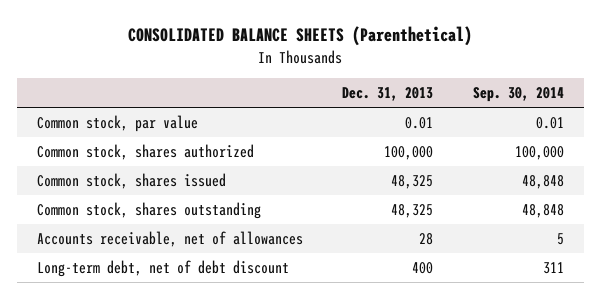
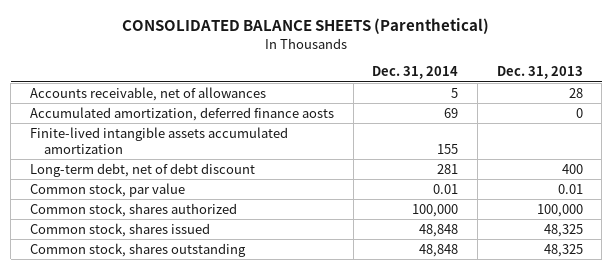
- | Dec. 31, 2013 | Sep. 30, 2014
+ | Dec. 31, 2014 | Dec. 31, 2013
moved up: Accounts receivable, net of allowances | 5 | 28
+ Accumulated amortization, deferred finance aosts | 69 | 0
+ Finite-lived intangible assets accumulated amortization | 155 |
moved up: Long-term debt, net of debt discount | 281 | 400

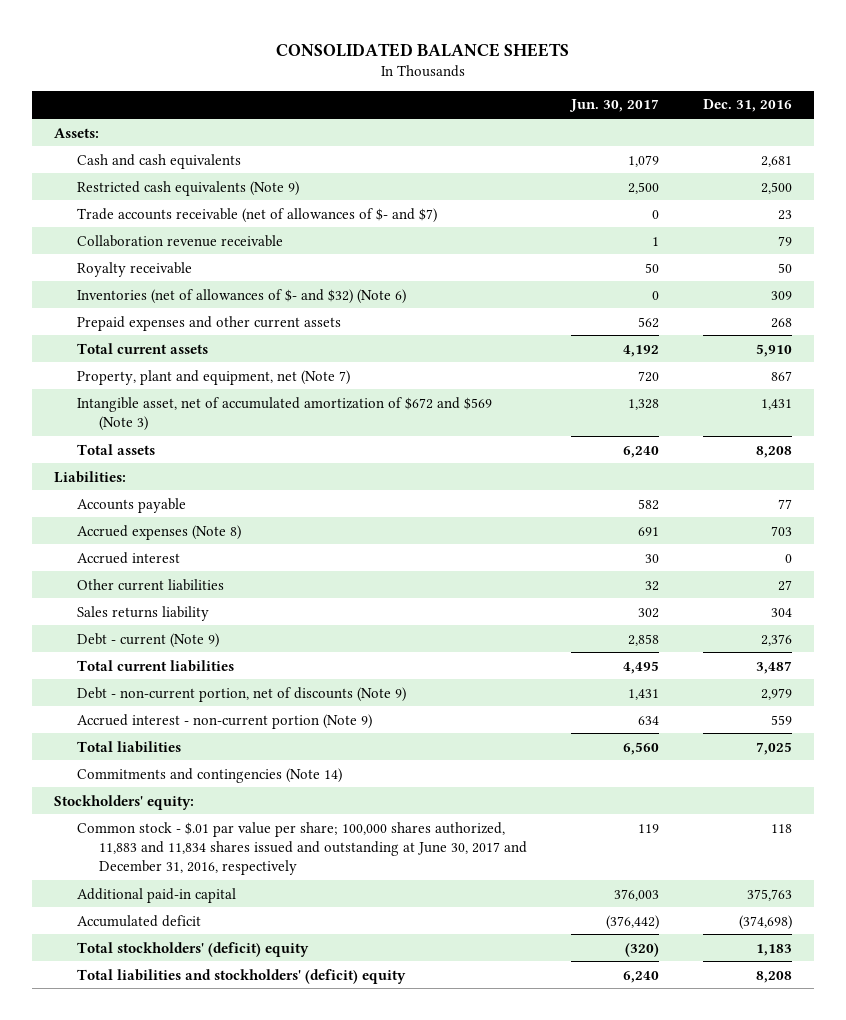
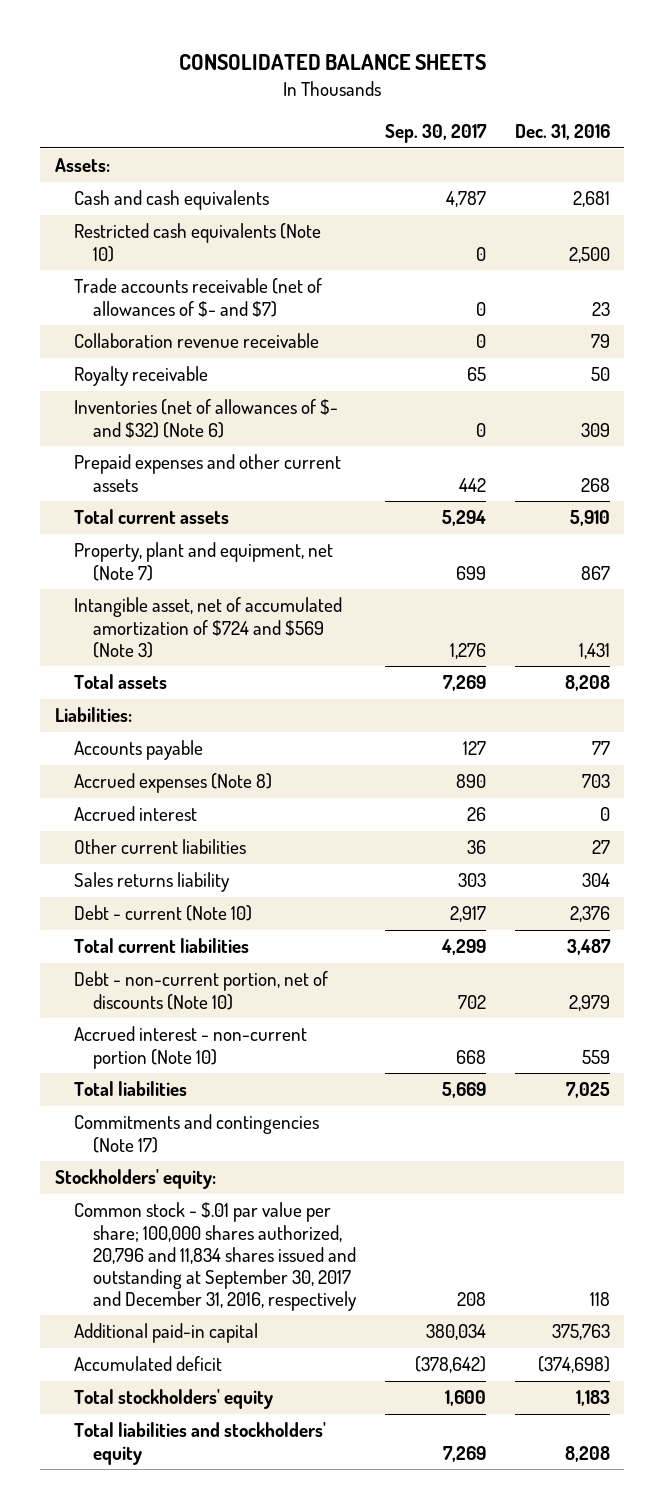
- | Jun. 30, 2017 | Dec. 31, 2016
+ | Sep. 30, 2017 | Dec. 31, 2016
- Restricted cash equivalents (Note 9) | 2,500 | 2,500
+ Restricted cash equivalents (Note 10) | 0 | 2,500
- Intangible asset, net of accumulated amortization of $672 and $569 (Note 3) | 1,328 | 1,431
+ Intangible asset, net of accumulated amortization of $724 and $569 (Note 3) | 1,276 | 1,431
- Debt - current (Note 9) | 2,858 | 2,376
+ Debt - current (Note 10) | 2,917 | 2,376
- Debt - non-current portion, net of discounts (Note 9) | 1,431 | 2,979
- Accrued interest - non-current portion (Note 9) | 634 | 559
+ Debt - non-current portion, net of discounts (Note 10) | 702 | 2,979
+ Accrued interest - non-current portion (Note 10) | 668 | 559
- Commitments and contingencies (Note 14)
+ Commitments and contingencies (Note 17)
- Common stock - $.01 par value per share; 100,000 shares authorized, 11,883 and 11,834 shares issued and outstanding at June 30, 2017 and December 31, 2016, respectively | 119 | 118
+ Common stock - $.01 par value per share; 100,000 shares authorized, 20,796 and 11,834 shares issued and outstanding at September 30, 2017 and December 31, 2016, respectively | 208 | 118
- Total stockholders' (deficit) equity | (320) | 1,183
- Total liabilities and stockholders' (deficit) equity | 6,240 | 8,208
+ Total stockholders' equity | 1,600 | 1,183
+ Total liabilities and stockholders' equity | 7,269 | 8,208

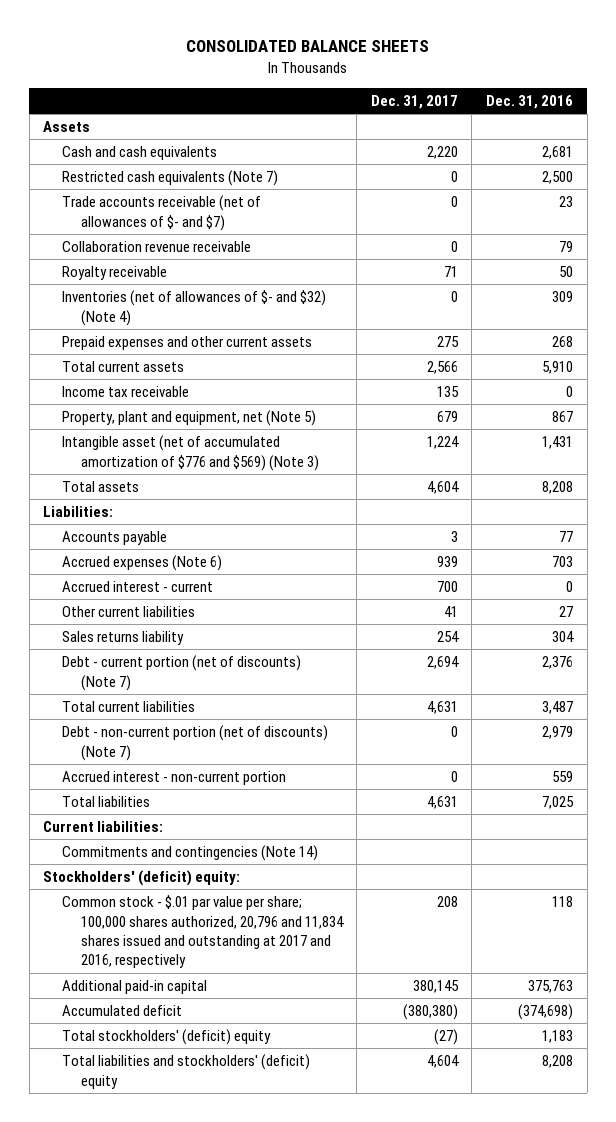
- | Sep. 30, 2017 | Dec. 31, 2016
+ | Dec. 31, 2017 | Dec. 31, 2016
- Assets:
+ Assets
- Restricted cash equivalents (Note 10) | 0 | 2,500
+ Restricted cash equivalents (Note 7) | 0 | 2,500
- Inventories (net of allowances of $- and $32) (Note 6) | 0 | 309
+ Inventories (net of allowances of $- and $32) (Note 4) | 0 | 309
- Property, plant and equipment, net (Note 7) | 699 | 867
- Intangible asset, net of accumulated amortization of $724 and $569 (Note 3) | 1,276 | 1,431
+ Income tax receivable | 135 | 0
+ Property, plant and equipment, net (Note 5) | 679 | 867
+ Intangible asset (net of accumulated amortization of $776 and $569) (Note 3) | 1,224 | 1,431
- Accrued expenses (Note 8) | 890 | 703
- Accrued interest | 26 | 0
+ Accrued expenses (Note 6) | 939 | 703
+ Accrued interest - current | 700 | 0
- Debt - current (Note 10) | 2,917 | 2,376
+ Debt - current portion (net of discounts) (Note 7) | 2,694 | 2,376
- Debt - non-current portion, net of discounts (Note 10) | 702 | 2,979
- Accrued interest - non-current portion (Note 10) | 668 | 559
+ Debt - non-current portion (net of discounts) (Note 7) | 0 | 2,979
+ Accrued interest - non-current portion | 0 | 559
- Commitments and contingencies (Note 17)
- Stockholders' equity:
- Common stock - $.01 par value per share; 100,000 shares authorized, 20,796 and 11,834 shares issued and outstanding at September 30, 2017 and December 31, 2016, respectively | 208 | 118
+ Current liabilities:
+ Commitments and contingencies (Note 14)
+ Stockholders' (deficit) equity:
+ Common stock - $.01 par value per share; 100,000 shares authorized, 20,796 and 11,834 shares issued and outstanding at 2017 and 2016, respectively | 208 | 118
- Total stockholders' equity | 1,600 | 1,183
- Total liabilities and stockholders' equity | 7,269 | 8,208
+ Total stockholders' (deficit) equity | (27) | 1,183
+ Total liabilities and stockholders' (deficit) equity | 4,604 | 8,208

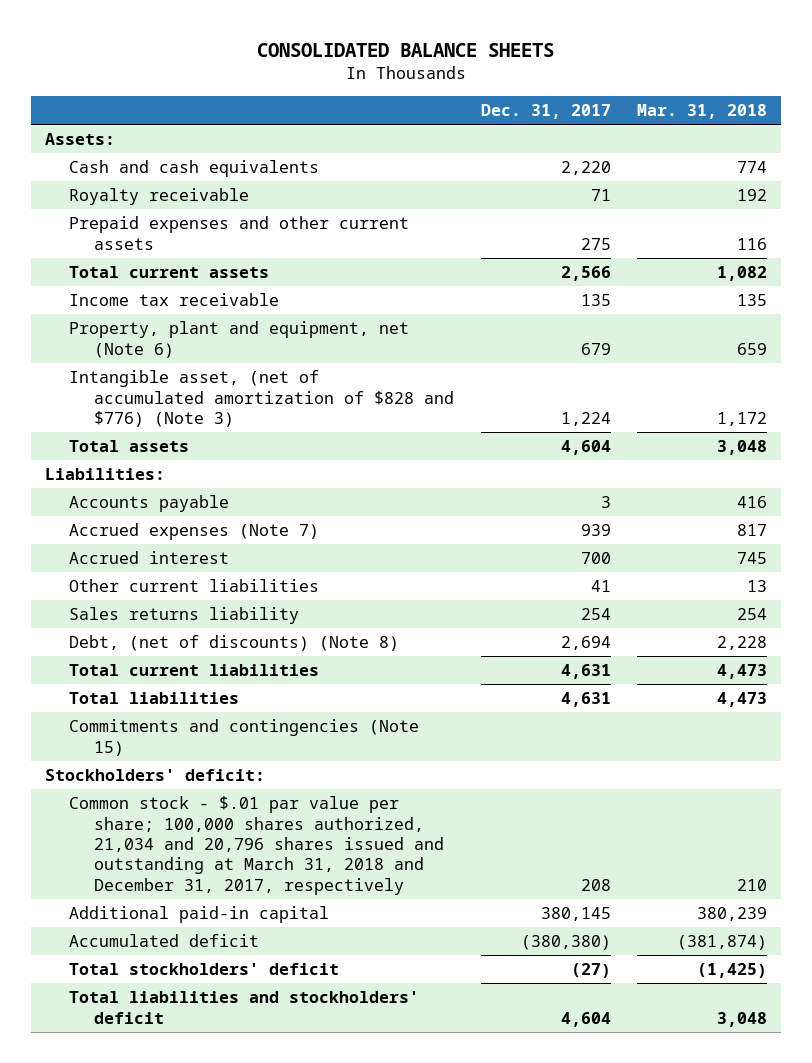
- | Dec. 31, 2017 | Dec. 31, 2016
+ | Dec. 31, 2017 | Mar. 31, 2018
- Assets
+ Assets:
- Restricted cash equivalents (Note 7) | 0 | 2,500
- Trade accounts receivable (net of allowances of $- and $7) | 0 | 23
- Collaboration revenue receivable | 0 | 79
- Inventories (net of allowances of $- and $32) (Note 4) | 0 | 309
- Property, plant and equipment, net (Note 5) | 679 | 867
- Intangible asset (net of accumulated amortization of $776 and $569) (Note 3) | 1,224 | 1,431
+ Property, plant and equipment, net (Note 6) | 679 | 659
+ Intangible asset, (net of accumulated amortization of $828 and $776) (Note 3) | 1,224 | 1,172
- Accrued expenses (Note 6) | 939 | 703
- Accrued interest - current | 700 | 0
+ Accrued expenses (Note 7) | 939 | 817
+ Accrued interest | 700 | 745
- Debt - current portion (net of discounts) (Note 7) | 2,694 | 2,376
+ Debt, (net of discounts) (Note 8) | 2,694 | 2,228
- Debt - non-current portion (net of discounts) (Note 7) | 0 | 2,979
- Accrued interest - non-current portion | 0 | 559
- Current liabilities:
- Commitments and contingencies (Note 14)
- Stockholders' (deficit) equity:
- Common stock - $.01 par value per share; 100,000 shares authorized, 20,796 and 11,834 shares issued and outstanding at 2017 and 2016, respectively | 208 | 118
+ Commitments and contingencies (Note 15)
+ Stockholders' deficit:
+ Common stock - $.01 par value per share; 100,000 shares authorized, 21,034 and 20,796 shares issued and outstanding at March 31, 2018 and December 31, 2017, respectively | 208 | 210
- Total stockholders' (deficit) equity | (27) | 1,183
- Total liabilities and stockholders' (deficit) equity | 4,604 | 8,208
+ Total stockholders' deficit | (27) | (1,425)
+ Total liabilities and stockholders' deficit | 4,604 | 3,048

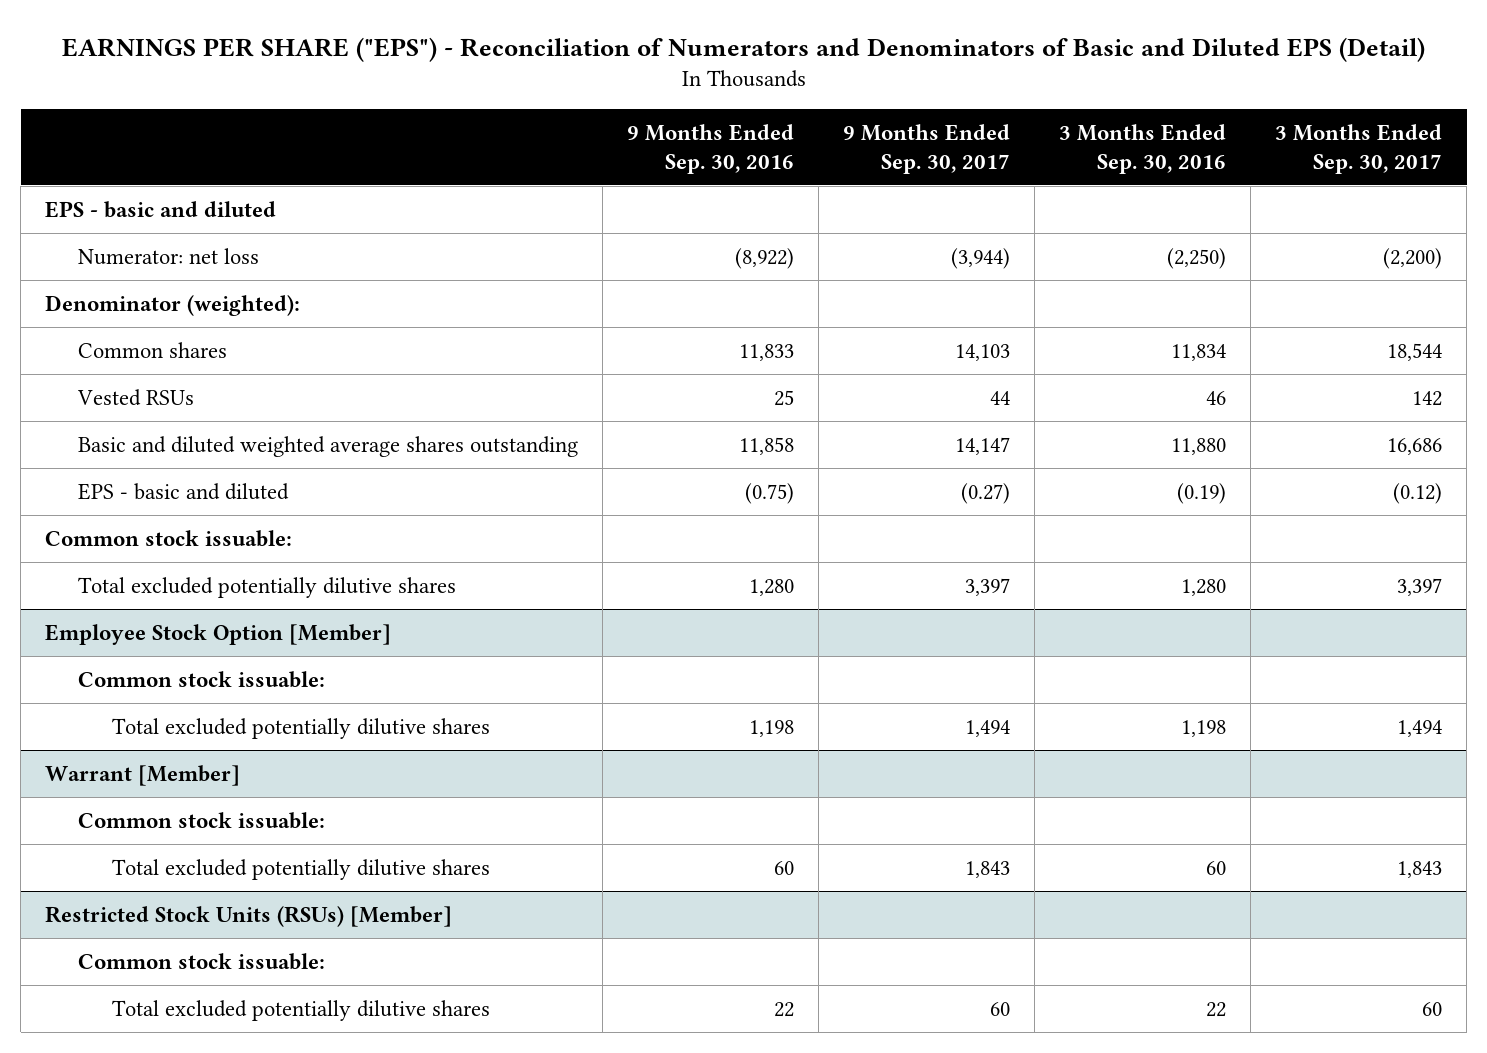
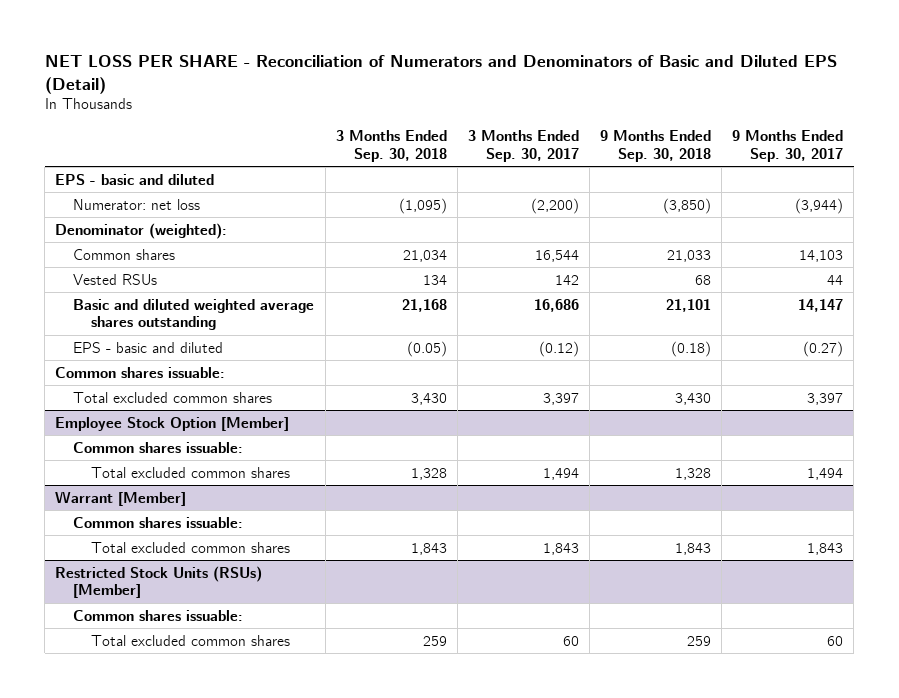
- EARNINGS PER SHARE ("EPS") - Reconciliation of Numerators and Denominators of Basic and Diluted EPS (Detail)
+ NET LOSS PER SHARE - Reconciliation of Numerators and Denominators of Basic and Diluted EPS (Detail)
- | 9 Months Ended Sep. 30, 2016 | 9 Months Ended Sep. 30, 2017 | 3 Months Ended Sep. 30, 2016 | 3 Months Ended Sep. 30, 2017
+ | 3 Months Ended Sep. 30, 2018 | 3 Months Ended Sep. 30, 2017 | 9 Months Ended Sep. 30, 2018 | 9 Months Ended Sep. 30, 2017
- Common shares | 11,833 | 14,103 | 11,834 | 18,544
+ Common shares | 21,034 | 16,544 | 21,033 | 14,103
- Common stock issuable:
- Total excluded potentially dilutive shares | 1,280 | 3,397 | 1,280 | 3,397
+ Common shares issuable:
+ Total excluded common shares | 3,430 | 3,397 | 3,430 | 3,397
@ Employee Stock Option [Member]
- Common stock issuable:
- Total excluded potentially dilutive shares | 1,198 | 1,494 | 1,198 | 1,494
+ Common shares issuable:
+ Total excluded common shares | 1,328 | 1,494 | 1,328 | 1,494
@ Warrant [Member]
- Common stock issuable:
- Total excluded potentially dilutive shares | 60 | 1,843 | 60 | 1,843
+ Common shares issuable:
+ Total excluded common shares | 1,843 | 1,843 | 1,843 | 1,843
@ Restricted Stock Units (RSUs) [Member]
- Common stock issuable:
- Total excluded potentially dilutive shares | 22 | 60 | 22 | 60
+ Common shares issuable:
+ Total excluded common shares | 259 | 60 | 259 | 60

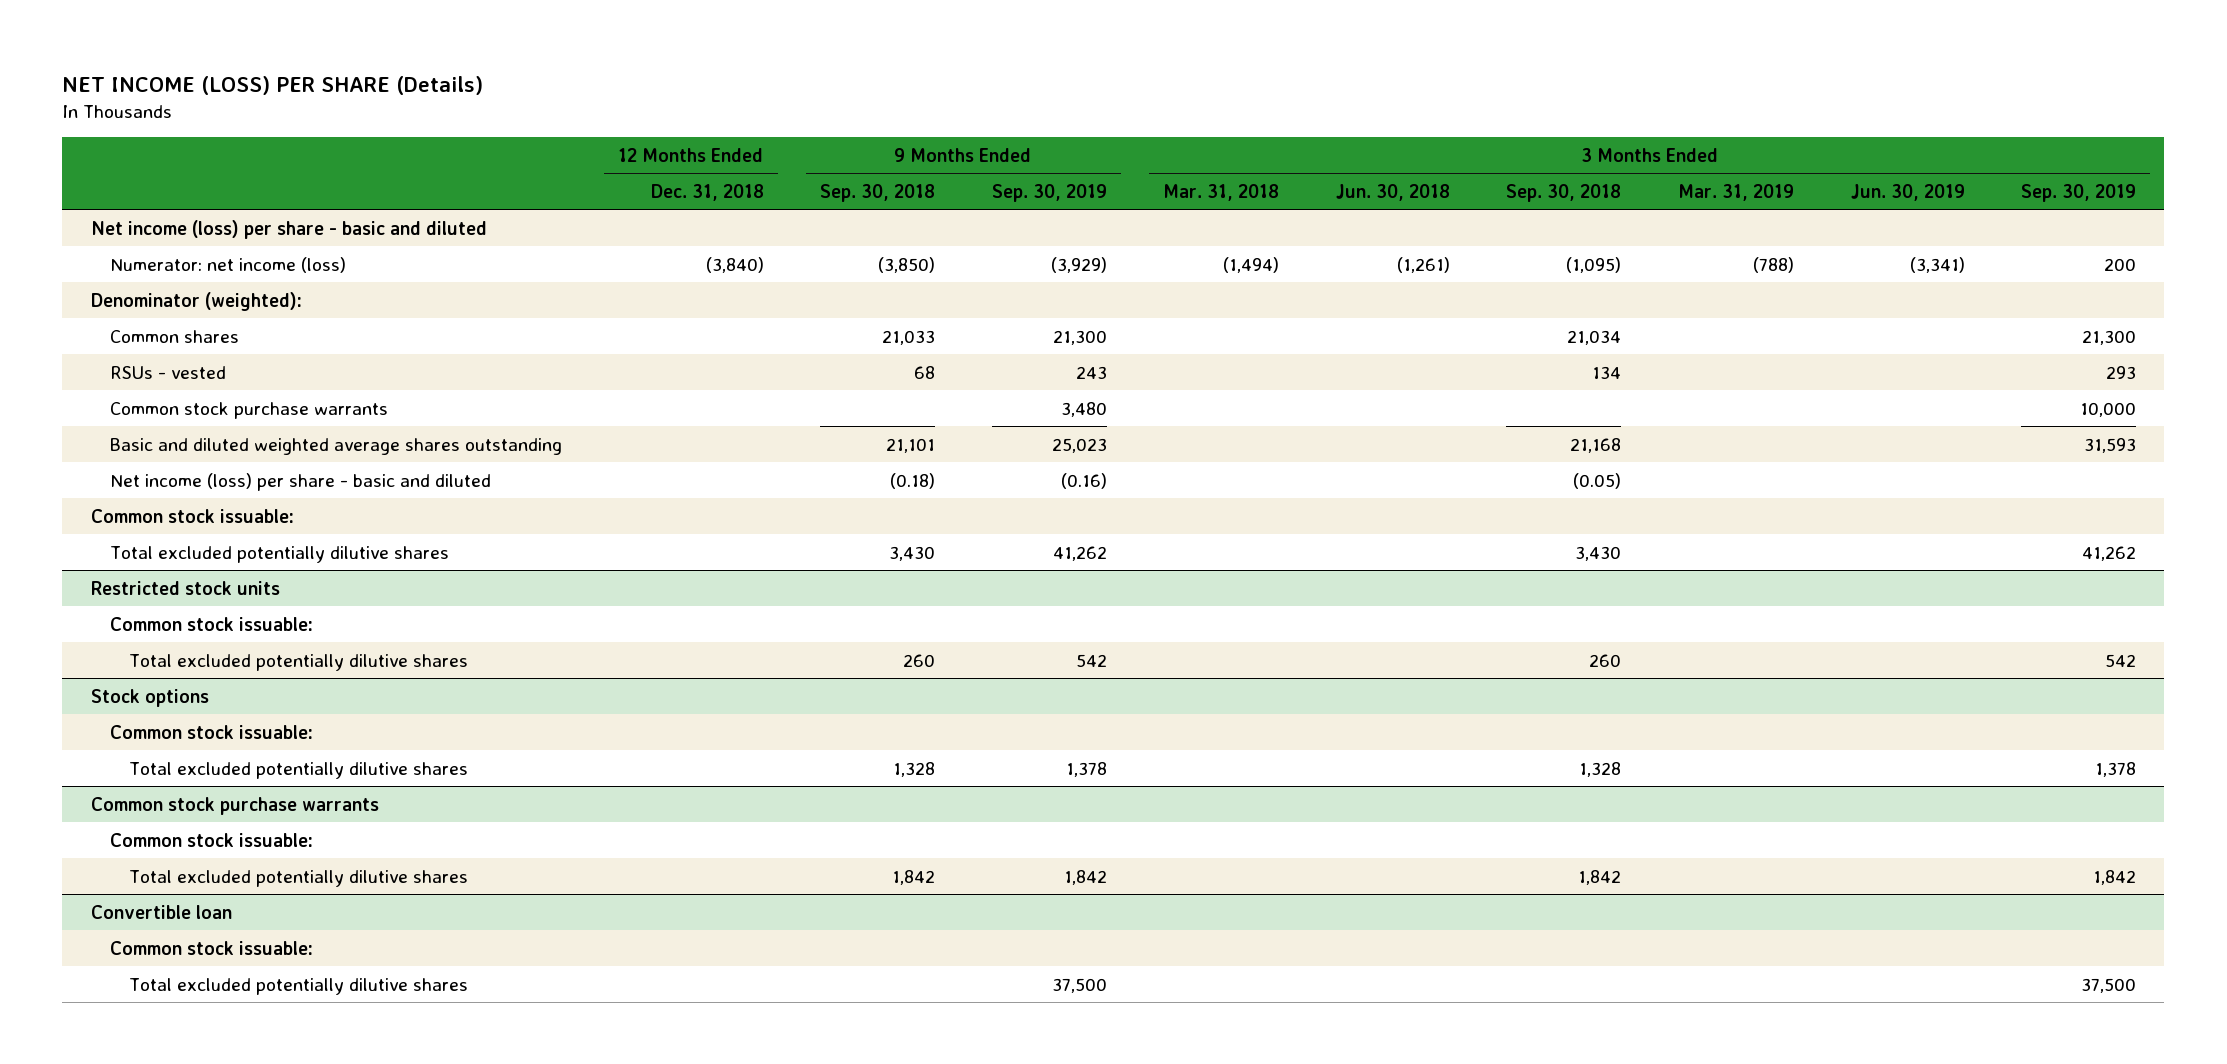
- NET LOSS PER SHARE - Reconciliation of Numerators and Denominators of Basic and Diluted EPS (Detail)
+ NET INCOME (LOSS) PER SHARE (Details)
- | 3 Months Ended Sep. 30, 2018 | 3 Months Ended Sep. 30, 2017 | 9 Months Ended Sep. 30, 2018 | 9 Months Ended Sep. 30, 2017
+ | 12 Months Ended Dec. 31, 2018 | 9 Months Ended Sep. 30, 2018 | 9 Months Ended Sep. 30, 2019 | 3 Months Ended Mar. 31, 2018 | 3 Months Ended Jun. 30, 2018 | 3 Months Ended Sep. 30, 2018 | 3 Months Ended Mar. 31, 2019 | 3 Months Ended Jun. 30, 2019 | 3 Months Ended Sep. 30, 2019
- EPS - basic and diluted
- Numerator: net loss | (1,095) | (2,200) | (3,850) | (3,944)
+ Net income (loss) per share - basic and diluted
+ Numerator: net income (loss) | (3,840) | (3,850) | (3,929) | (1,494) | (1,261) | (1,095) | (788) | (3,341) | 200
- Vested RSUs | 134 | 142 | 68 | 44
+ RSUs - vested | | 68 | 243 | | | 134 | | | 293
+ Common stock purchase warrants | | | 3,480 | | | | | | 10,000
- EPS - basic and diluted | (0.05) | (0.12) | (0.18) | (0.27)
- Common shares issuable:
- Total excluded common shares | 3,430 | 3,397 | 3,430 | 3,397
- Employee Stock Option [Member]
- Common shares issuable:
- Total excluded common shares | 1,328 | 1,494 | 1,328 | 1,494
- Warrant [Member]
- Common shares issuable:
- Total excluded common shares | 1,843 | 1,843 | 1,843 | 1,843
- Restricted Stock Units (RSUs) [Member]
- Common shares issuable:
- Total excluded common shares | 259 | 60 | 259 | 60
+ Net income (loss) per share - basic and diluted | | (0.18) | (0.16) | | | (0.05) | | |
+ Common stock issuable:
+ Total excluded potentially dilutive shares | | 3,430 | 41,262 | | | 3,430 | | | 41,262
+ Restricted stock units
+ Common stock issuable:
+ Total excluded potentially dilutive shares | | 260 | 542 | | | 260 | | | 542
+ Stock options
+ Common stock issuable:
+ Total excluded potentially dilutive shares | | 1,328 | 1,378 | | | 1,328 | | | 1,378
+ Common stock purchase warrants
+ Common stock issuable:
+ Total excluded potentially dilutive shares | | 1,842 | 1,842 | | | 1,842 | | | 1,842
+ Convertible loan
+ Common stock issuable:
+ Total excluded potentially dilutive shares | | | 37,500 | | | | | | 37,500

